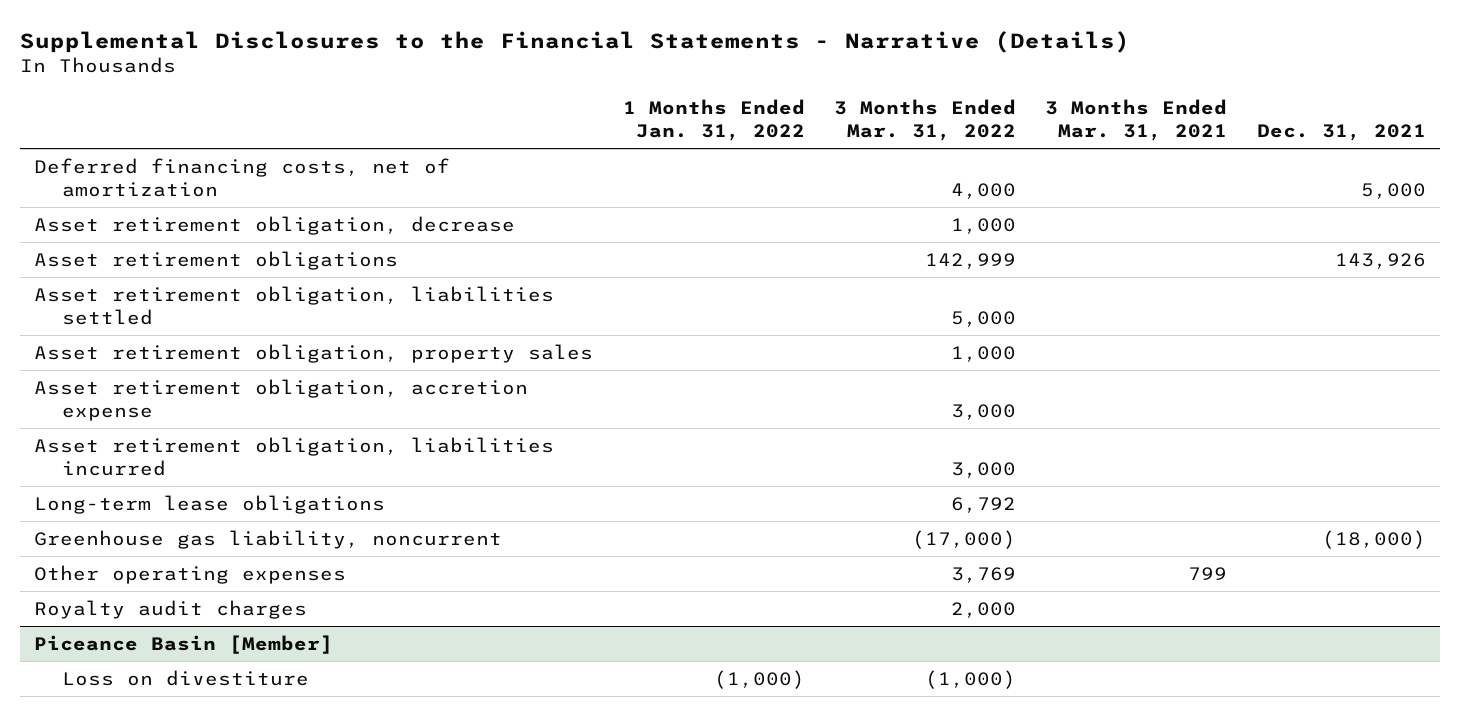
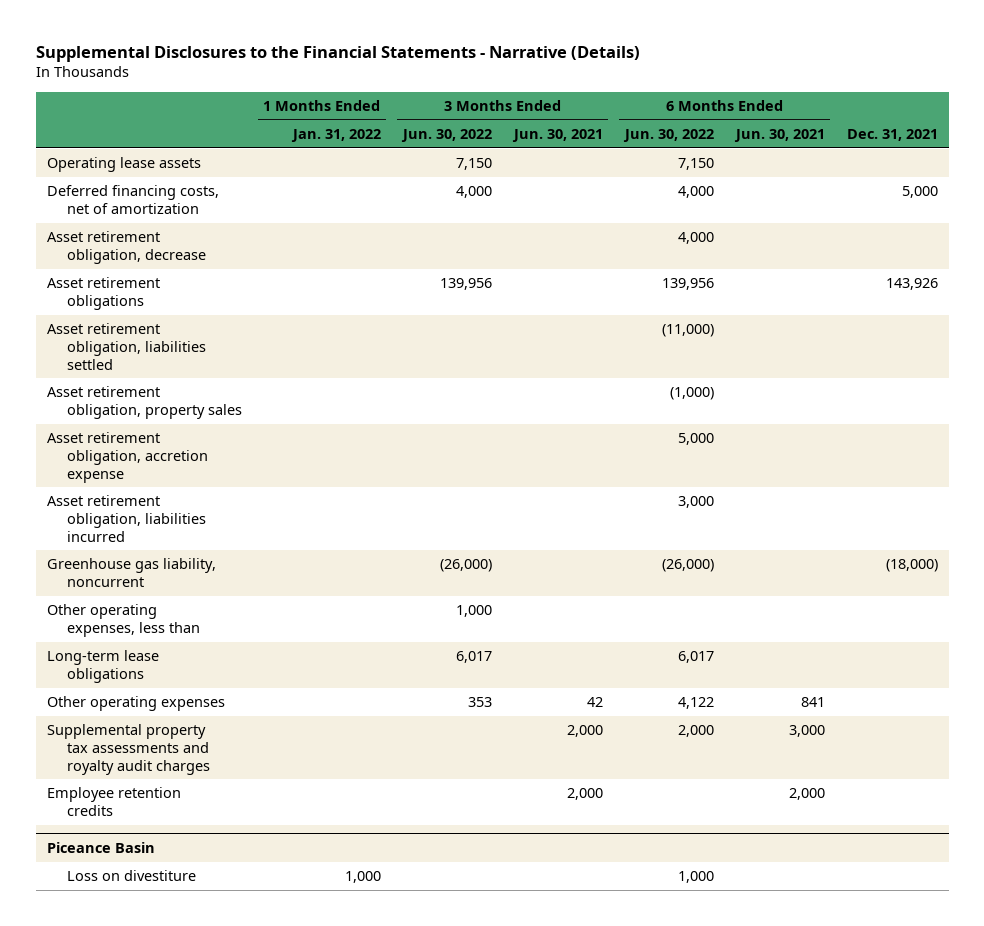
- | 1 Months Ended Jan. 31, 2022 | 3 Months Ended Mar. 31, 2022 | 3 Months Ended Mar. 31, 2021 | Dec. 31, 2021
+ | 1 Months Ended Jan. 31, 2022 | 3 Months Ended Jun. 30, 2022 | 3 Months Ended Jun. 30, 2021 | 6 Months Ended Jun. 30, 2022 | 6 Months Ended Jun. 30, 2021 | Dec. 31, 2021
+ Operating lease assets | | 7,150 | | 7,150 | |
+ Other operating expenses, less than | | 1,000 | | | |
moved down: Long-term lease obligations | | 6,017 | | 6,017 | |
- Royalty audit charges | | 2,000 | |
- Piceance Basin [Member]
- Loss on divestiture | (1,000) | (1,000) | |
+ Supplemental property tax assessments and royalty audit charges | | | 2,000 | 2,000 | 3,000 |
+ Employee retention credits | | | 2,000 | | 2,000 |
+ Piceance Basin
+ Loss on divestiture | 1,000 | | | 1,000 | |

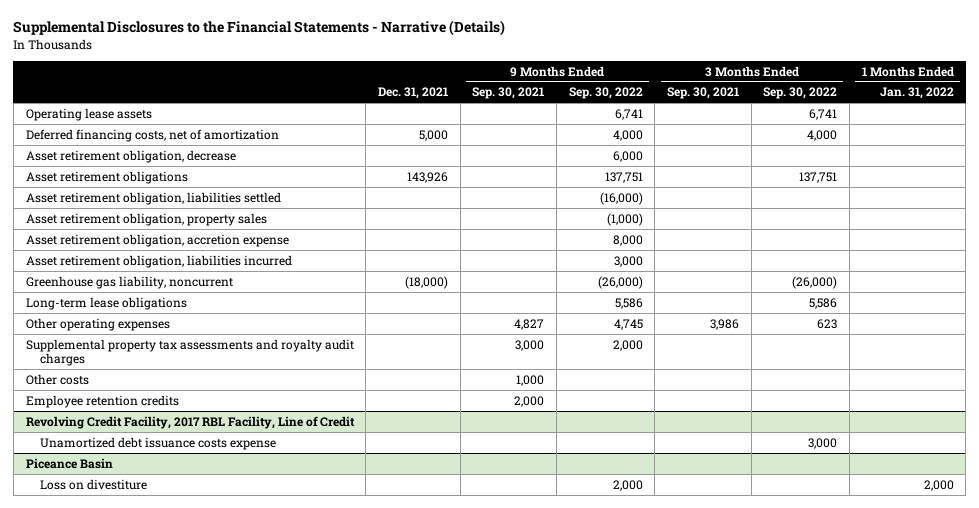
- | 1 Months Ended Jan. 31, 2022 | 3 Months Ended Jun. 30, 2022 | 3 Months Ended Jun. 30, 2021 | 6 Months Ended Jun. 30, 2022 | 6 Months Ended Jun. 30, 2021 | Dec. 31, 2021
+ | Dec. 31, 2021 | 9 Months Ended Sep. 30, 2021 | 9 Months Ended Sep. 30, 2022 | 3 Months Ended Sep. 30, 2021 | 3 Months Ended Sep. 30, 2022 | 1 Months Ended Jan. 31, 2022
- Other operating expenses, less than | | 1,000 | | | |
+ Other costs | | 1,000 | | | |
+ Revolving Credit Facility, 2017 RBL Facility, Line of Credit
+ Unamortized debt issuance costs expense | | | | | 3,000 |
@ Piceance Basin
- Loss on divestiture | 1,000 | | | 1,000 | |
+ Loss on divestiture | | | 2,000 | | | 2,000

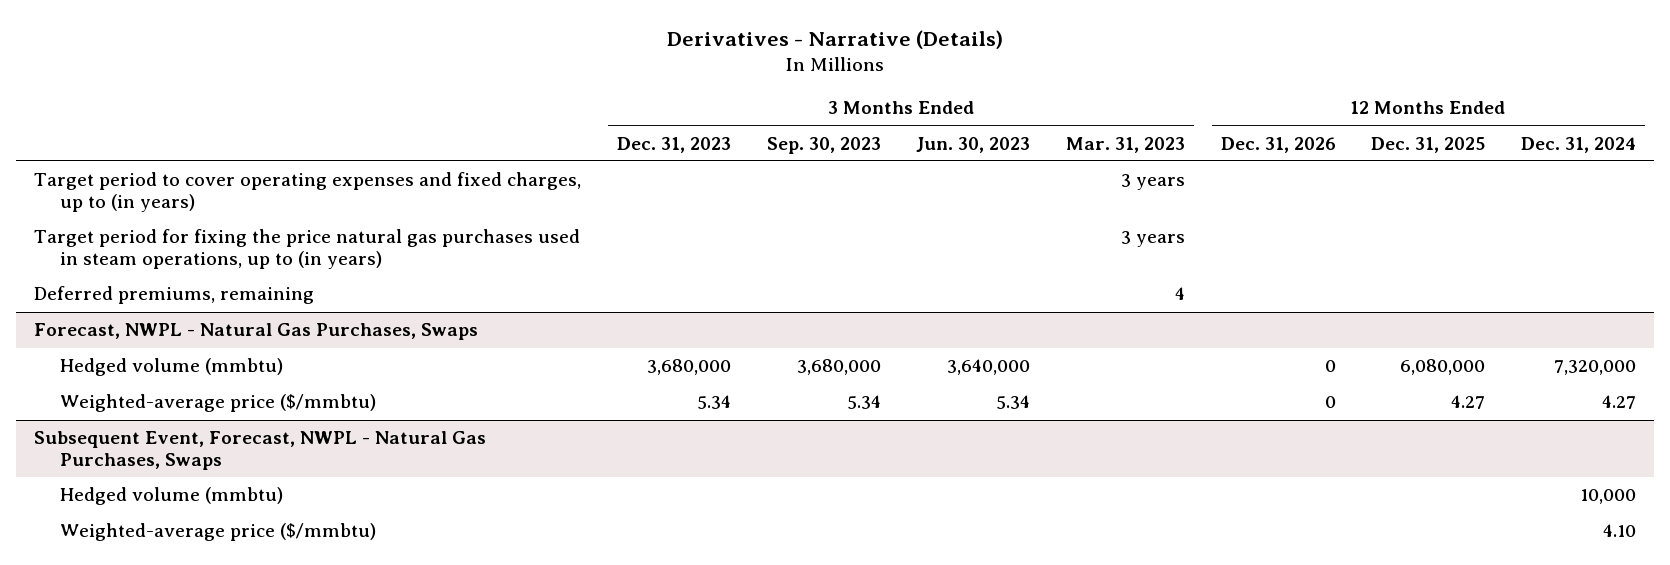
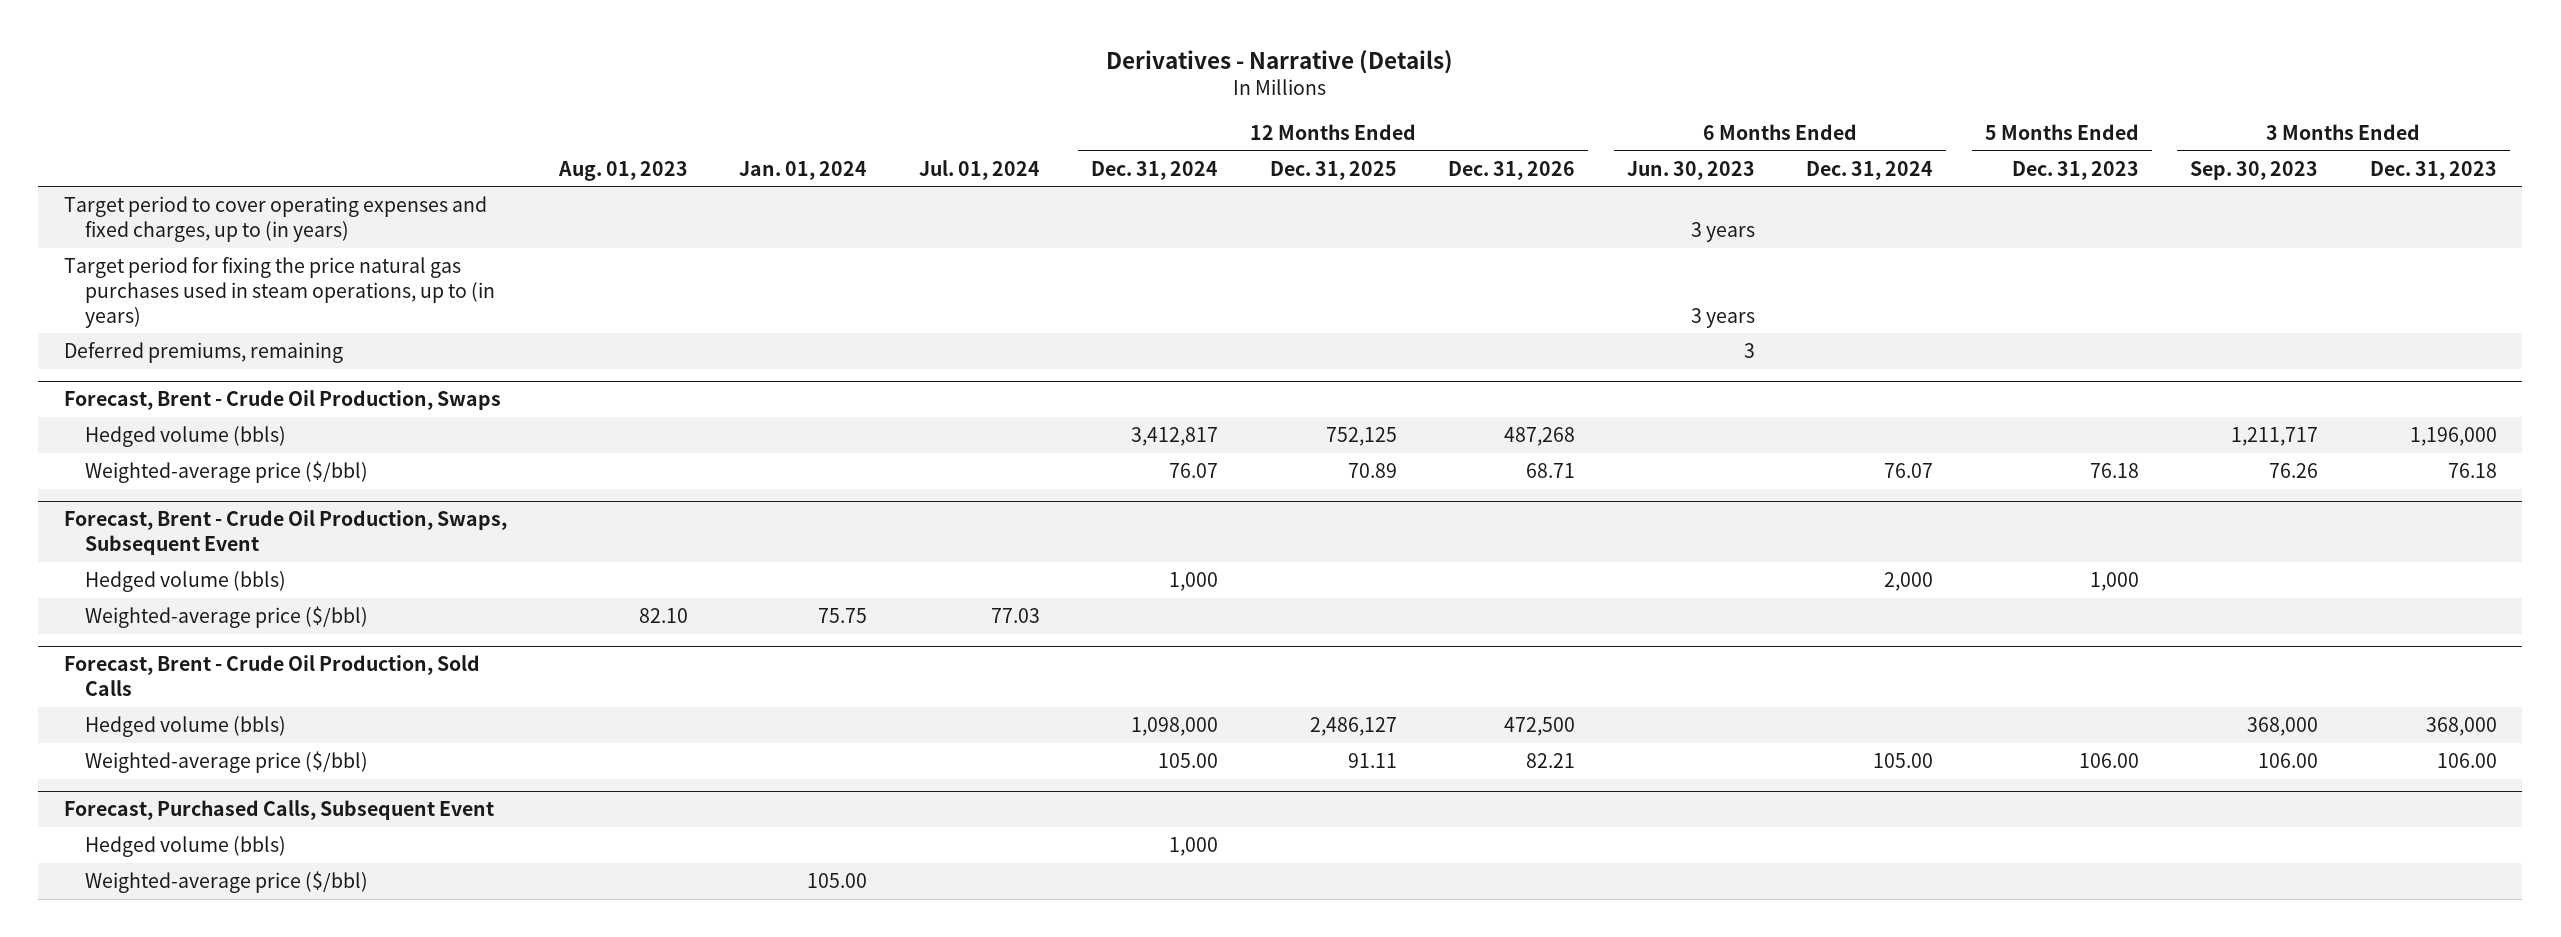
- | 3 Months Ended Dec. 31, 2023 | 3 Months Ended Sep. 30, 2023 | 3 Months Ended Jun. 30, 2023 | 3 Months Ended Mar. 31, 2023 | 12 Months Ended Dec. 31, 2026 | 12 Months Ended Dec. 31, 2025 | 12 Months Ended Dec. 31, 2024
+ | Aug. 01, 2023 | Jan. 01, 2024 | Jul. 01, 2024 | 12 Months Ended Dec. 31, 2024 | 12 Months Ended Dec. 31, 2025 | 12 Months Ended Dec. 31, 2026 | 6 Months Ended Jun. 30, 2023 | 6 Months Ended Dec. 31, 2024 | 5 Months Ended Dec. 31, 2023 | 3 Months Ended Sep. 30, 2023 | 3 Months Ended Dec. 31, 2023
- Forecast, NWPL - Natural Gas Purchases, Swaps
- Hedged volume (mmbtu) | 3,680,000 | 3,680,000 | 3,640,000 | | 0 | 6,080,000 | 7,320,000
- Weighted-average price ($/mmbtu) | 5.34 | 5.34 | 5.34 | | 0 | 4.27 | 4.27
- Subsequent Event, Forecast, NWPL - Natural Gas Purchases, Swaps
- Hedged volume (mmbtu) | | | | | | | 10,000
- Weighted-average price ($/mmbtu) | | | | | | | 4.10
+ Forecast, Brent - Crude Oil Production, Swaps
+ Hedged volume (bbls) | | | | 3,412,817 | 752,125 | 487,268 | | | | 1,211,717 | 1,196,000
+ Weighted-average price ($/bbl) | | | | 76.07 | 70.89 | 68.71 | | 76.07 | 76.18 | 76.26 | 76.18
+ Forecast, Brent - Crude Oil Production, Swaps, Subsequent Event
+ Hedged volume (bbls) | | | | 1,000 | | | | 2,000 | 1,000 | |
+ Weighted-average price ($/bbl) | 82.10 | 75.75 | 77.03 | | | | | | | |
+ Forecast, Brent - Crude Oil Production, Sold Calls
+ Hedged volume (bbls) | | | | 1,098,000 | 2,486,127 | 472,500 | | | | 368,000 | 368,000
+ Weighted-average price ($/bbl) | | | | 105.00 | 91.11 | 82.21 | | 105.00 | 106.00 | 106.00 | 106.00
+ Forecast, Purchased Calls, Subsequent Event
+ Hedged volume (bbls) | | | | 1,000 | | | | | | |
+ Weighted-average price ($/bbl) | | 105.00 | | | | | | | | |

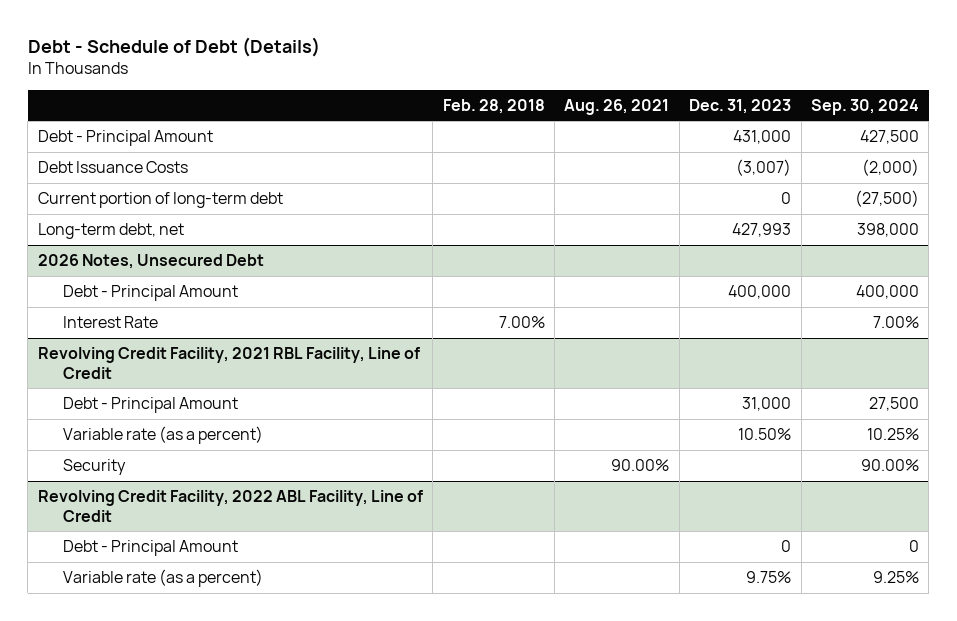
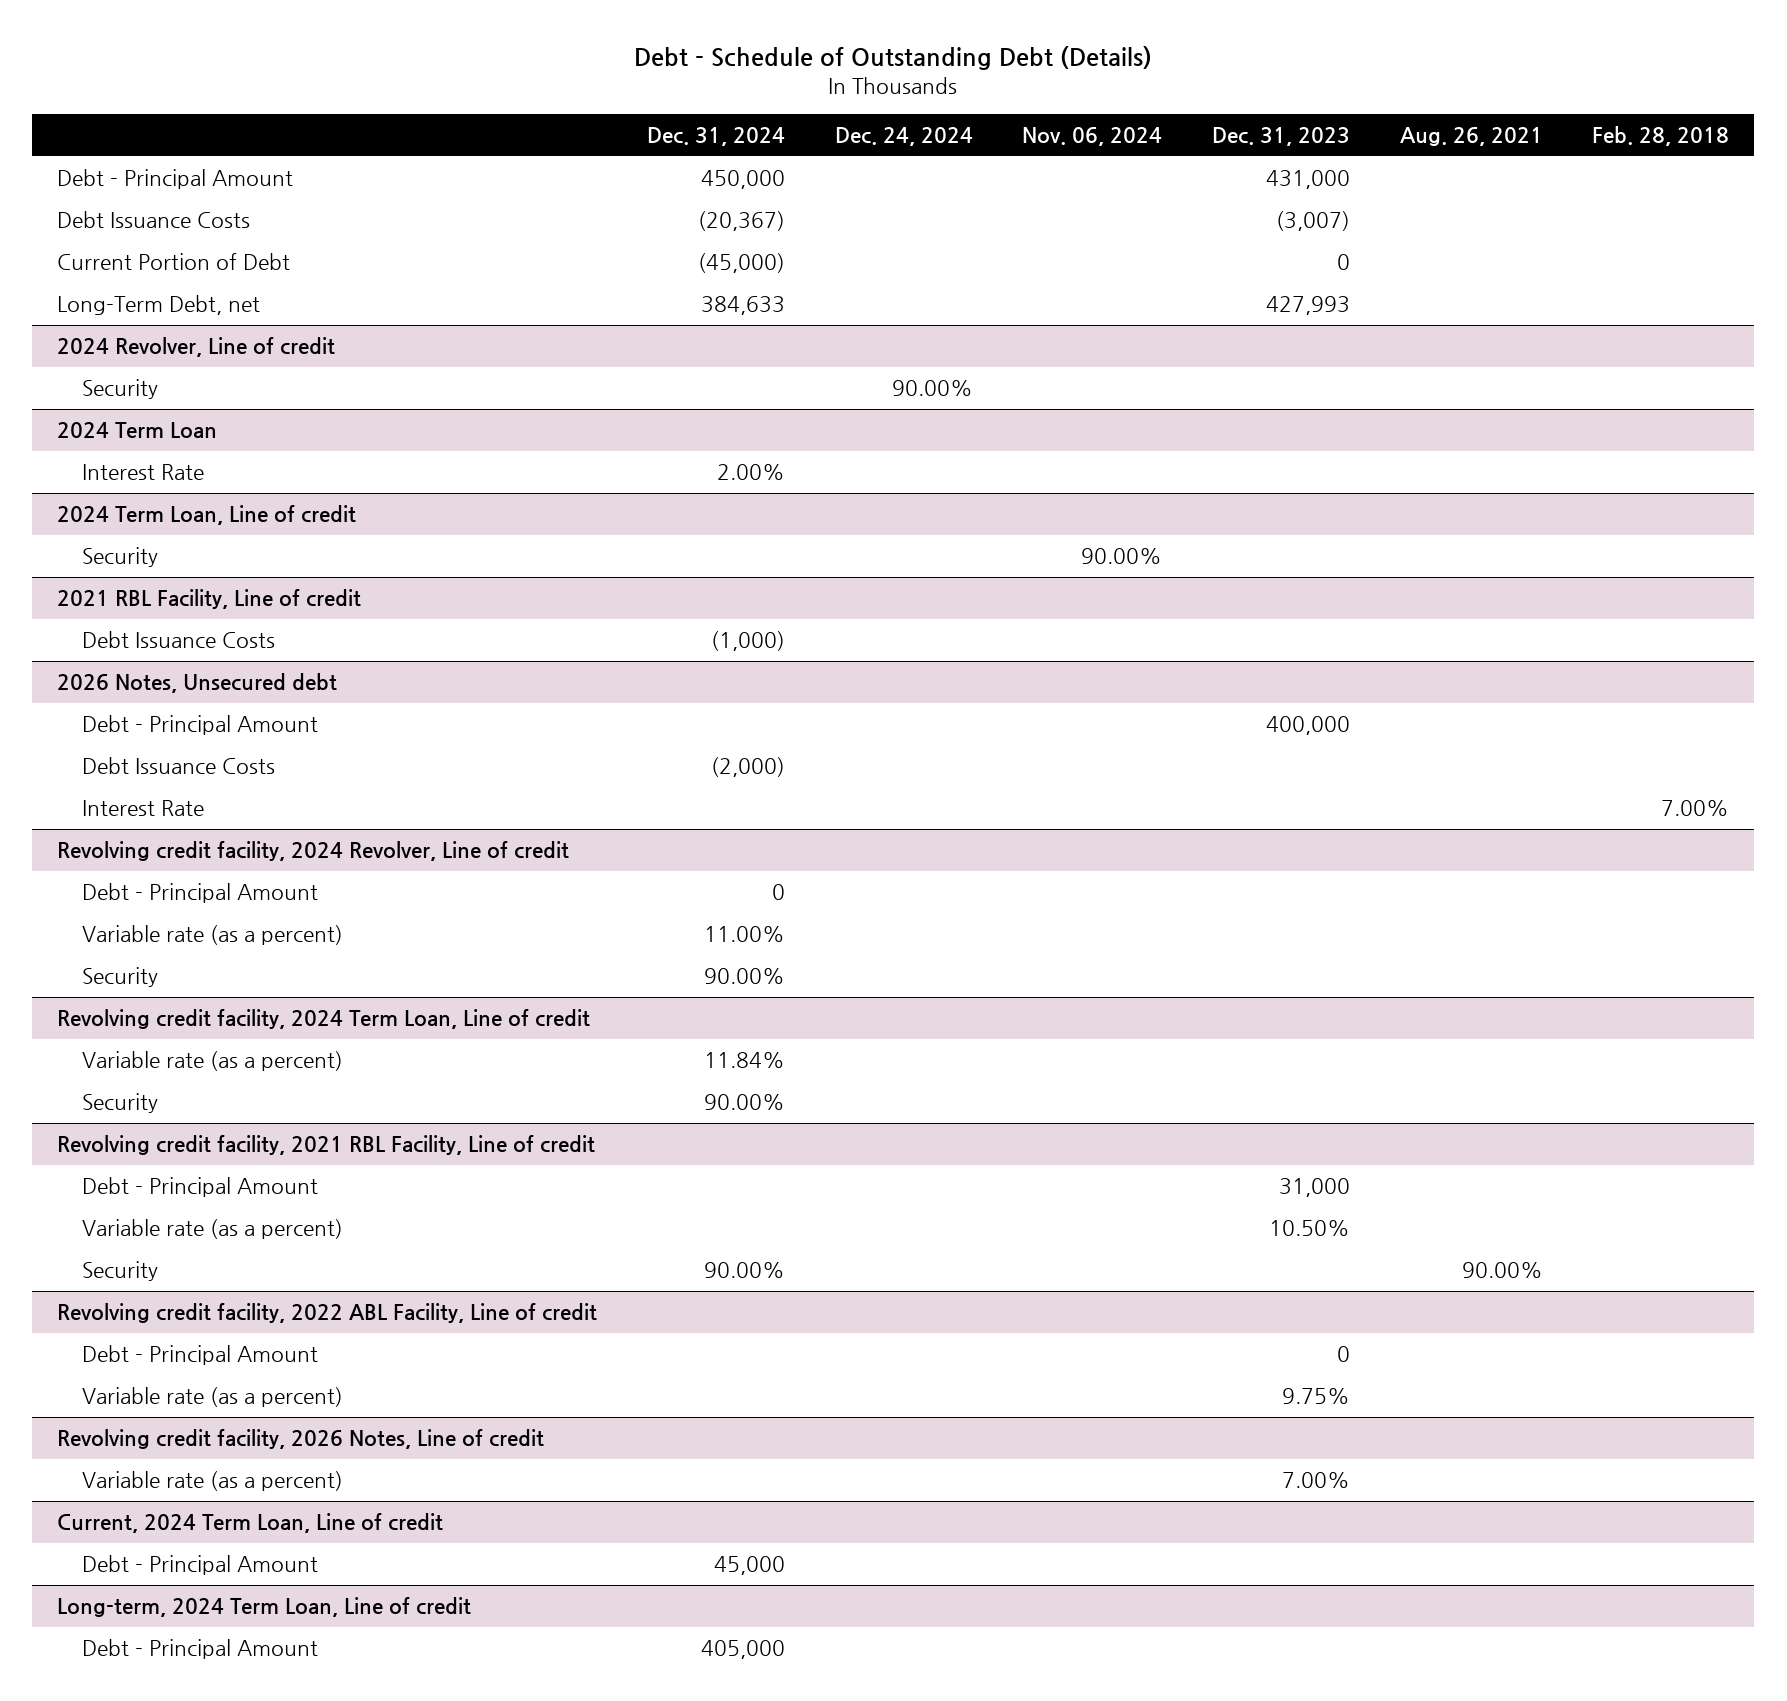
- Debt - Schedule of Debt (Details)
+ Debt - Schedule of Outstanding Debt (Details)
- | Feb. 28, 2018 | Aug. 26, 2021 | Dec. 31, 2023 | Sep. 30, 2024
+ | Dec. 31, 2024 | Dec. 24, 2024 | Nov. 06, 2024 | Dec. 31, 2023 | Aug. 26, 2021 | Feb. 28, 2018
- Current portion of long-term debt | | | 0 | (27,500)
- Long-term debt, net | | | 427,993 | 398,000
- 2026 Notes, Unsecured Debt
+ Current Portion of Debt | (45,000) | | | 0 | |
+ Long-Term Debt, net | 384,633 | | | 427,993 | |
+ 2024 Revolver, Line of credit
+ Security | | 90.00% | | | |
+ 2024 Term Loan
+ Interest Rate | 2.00% | | | | |
+ 2024 Term Loan, Line of credit
+ Security | | | 90.00% | | |
+ 2021 RBL Facility, Line of credit
+ Debt Issuance Costs | (1,000) | | | | |
+ 2026 Notes, Unsecured debt
+ Debt Issuance Costs | (2,000) | | | | |
- Revolving Credit Facility, 2021 RBL Facility, Line of Credit
+ Revolving credit facility, 2024 Revolver, Line of credit
+ Debt - Principal Amount | 0 | | | | |
+ Variable rate (as a percent) | 11.00% | | | | |
+ Security | 90.00% | | | | |
+ Revolving credit facility, 2024 Term Loan, Line of credit
+ Variable rate (as a percent) | 11.84% | | | | |
+ Security | 90.00% | | | | |
+ Revolving credit facility, 2021 RBL Facility, Line of credit
- Revolving Credit Facility, 2022 ABL Facility, Line of Credit
+ Revolving credit facility, 2022 ABL Facility, Line of credit
+ Revolving credit facility, 2026 Notes, Line of credit
+ Variable rate (as a percent) | | | | 7.00% | |
+ Current, 2024 Term Loan, Line of credit
+ Debt - Principal Amount | 45,000 | | | | |
+ Long-term, 2024 Term Loan, Line of credit
+ Debt - Principal Amount | 405,000 | | | | |

